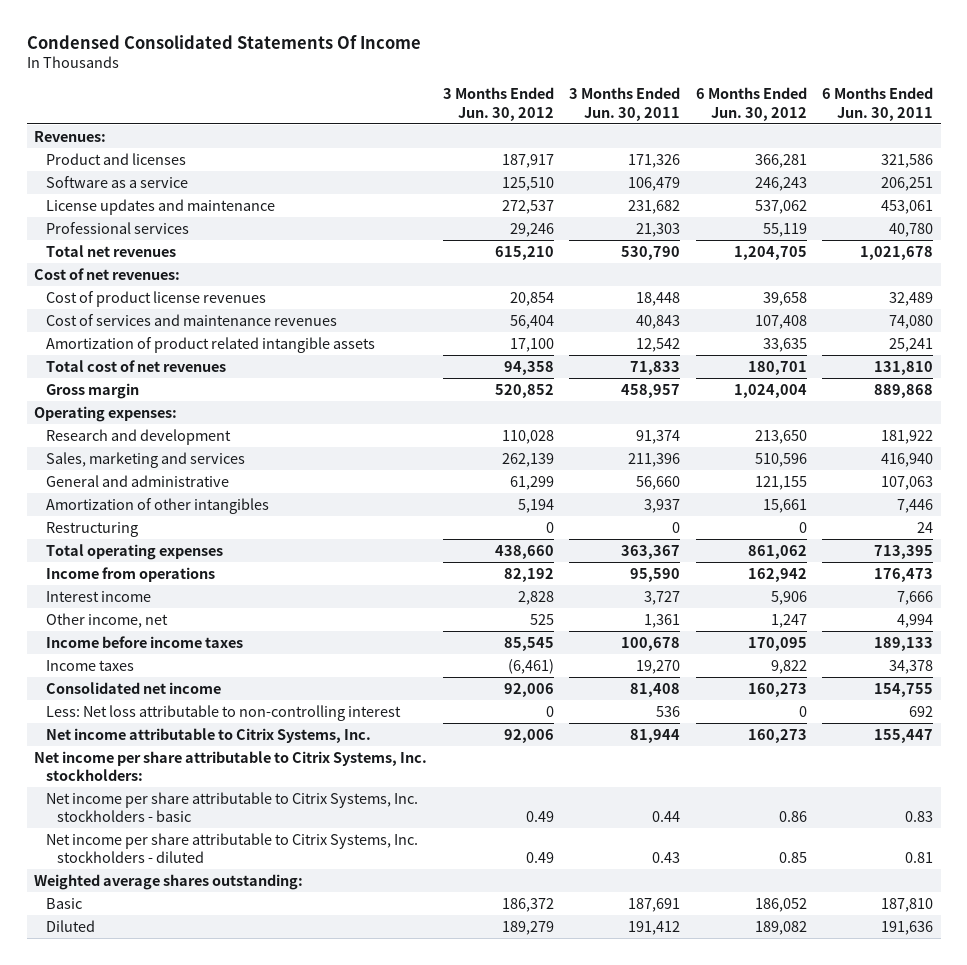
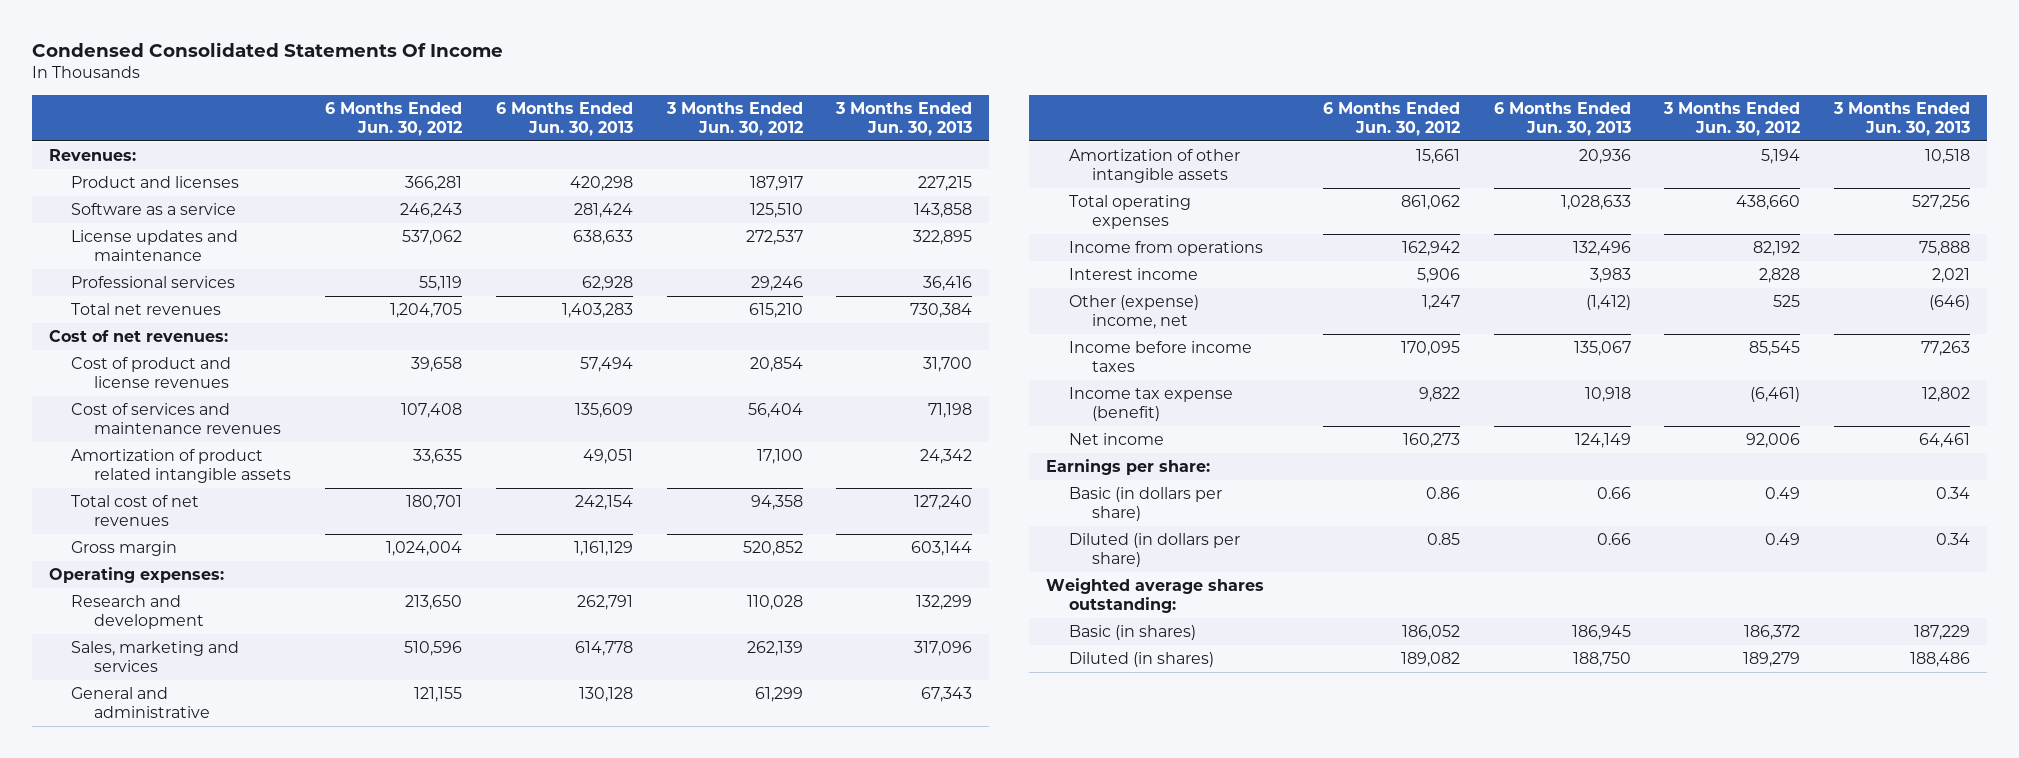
- | 3 Months Ended Jun. 30, 2012 | 3 Months Ended Jun. 30, 2011 | 6 Months Ended Jun. 30, 2012 | 6 Months Ended Jun. 30, 2011
+ | 6 Months Ended Jun. 30, 2012 | 6 Months Ended Jun. 30, 2013 | 3 Months Ended Jun. 30, 2012 | 3 Months Ended Jun. 30, 2013
- Cost of product license revenues | 20,854 | 18,448 | 39,658 | 32,489
+ Cost of product and license revenues | 39,658 | 57,494 | 20,854 | 31,700
- Amortization of other intangibles | 5,194 | 3,937 | 15,661 | 7,446
- Restructuring | 0 | 0 | 0 | 24
+ Amortization of other intangible assets | 15,661 | 20,936 | 5,194 | 10,518
- Other income, net | 525 | 1,361 | 1,247 | 4,994
+ Other (expense) income, net | 1,247 | (1,412) | 525 | (646)
- Income taxes | (6,461) | 19,270 | 9,822 | 34,378
- Consolidated net income | 92,006 | 81,408 | 160,273 | 154,755
- Less: Net loss attributable to non-controlling interest | 0 | 536 | 0 | 692
- Net income attributable to Citrix Systems, Inc. | 92,006 | 81,944 | 160,273 | 155,447
- Net income per share attributable to Citrix Systems, Inc. stockholders:
- Net income per share attributable to Citrix Systems, Inc. stockholders - basic | 0.49 | 0.44 | 0.86 | 0.83
- Net income per share attributable to Citrix Systems, Inc. stockholders - diluted | 0.49 | 0.43 | 0.85 | 0.81
+ Income tax expense (benefit) | 9,822 | 10,918 | (6,461) | 12,802
+ Net income | 160,273 | 124,149 | 92,006 | 64,461
+ Earnings per share:
+ Basic (in dollars per share) | 0.86 | 0.66 | 0.49 | 0.34
+ Diluted (in dollars per share) | 0.85 | 0.66 | 0.49 | 0.34
- Basic | 186,372 | 187,691 | 186,052 | 187,810
- Diluted | 189,279 | 191,412 | 189,082 | 191,636
+ Basic (in shares) | 186,052 | 186,945 | 186,372 | 187,229
+ Diluted (in shares) | 189,082 | 188,750 | 189,279 | 188,486

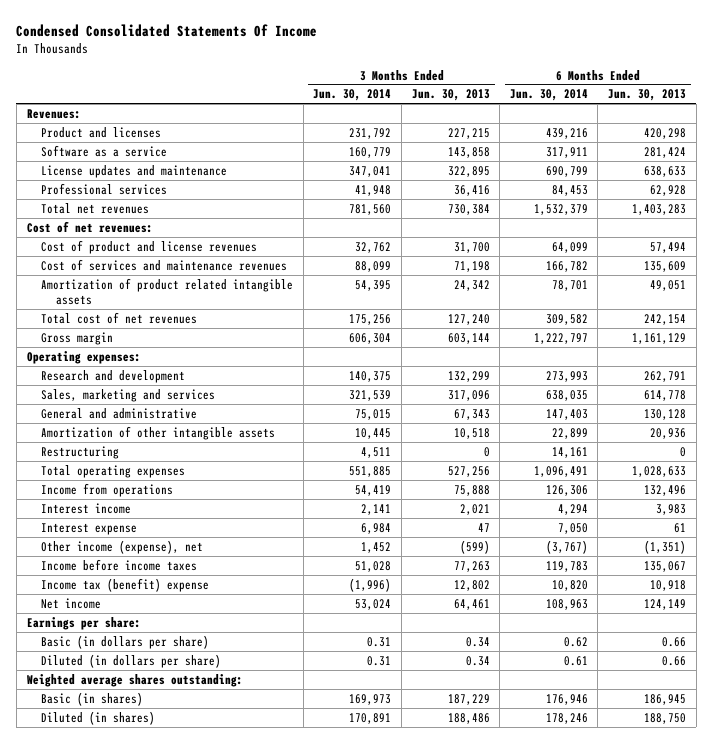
- | 6 Months Ended Jun. 30, 2012 | 6 Months Ended Jun. 30, 2013 | 3 Months Ended Jun. 30, 2012 | 3 Months Ended Jun. 30, 2013
+ | 3 Months Ended Jun. 30, 2014 | 3 Months Ended Jun. 30, 2013 | 6 Months Ended Jun. 30, 2014 | 6 Months Ended Jun. 30, 2013
+ Restructuring | 4,511 | 0 | 14,161 | 0
- Other (expense) income, net | 1,247 | (1,412) | 525 | (646)
+ Interest expense | 6,984 | 47 | 7,050 | 61
+ Other income (expense), net | 1,452 | (599) | (3,767) | (1,351)
- Income tax expense (benefit) | 9,822 | 10,918 | (6,461) | 12,802
+ Income tax (benefit) expense | (1,996) | 12,802 | 10,820 | 10,918

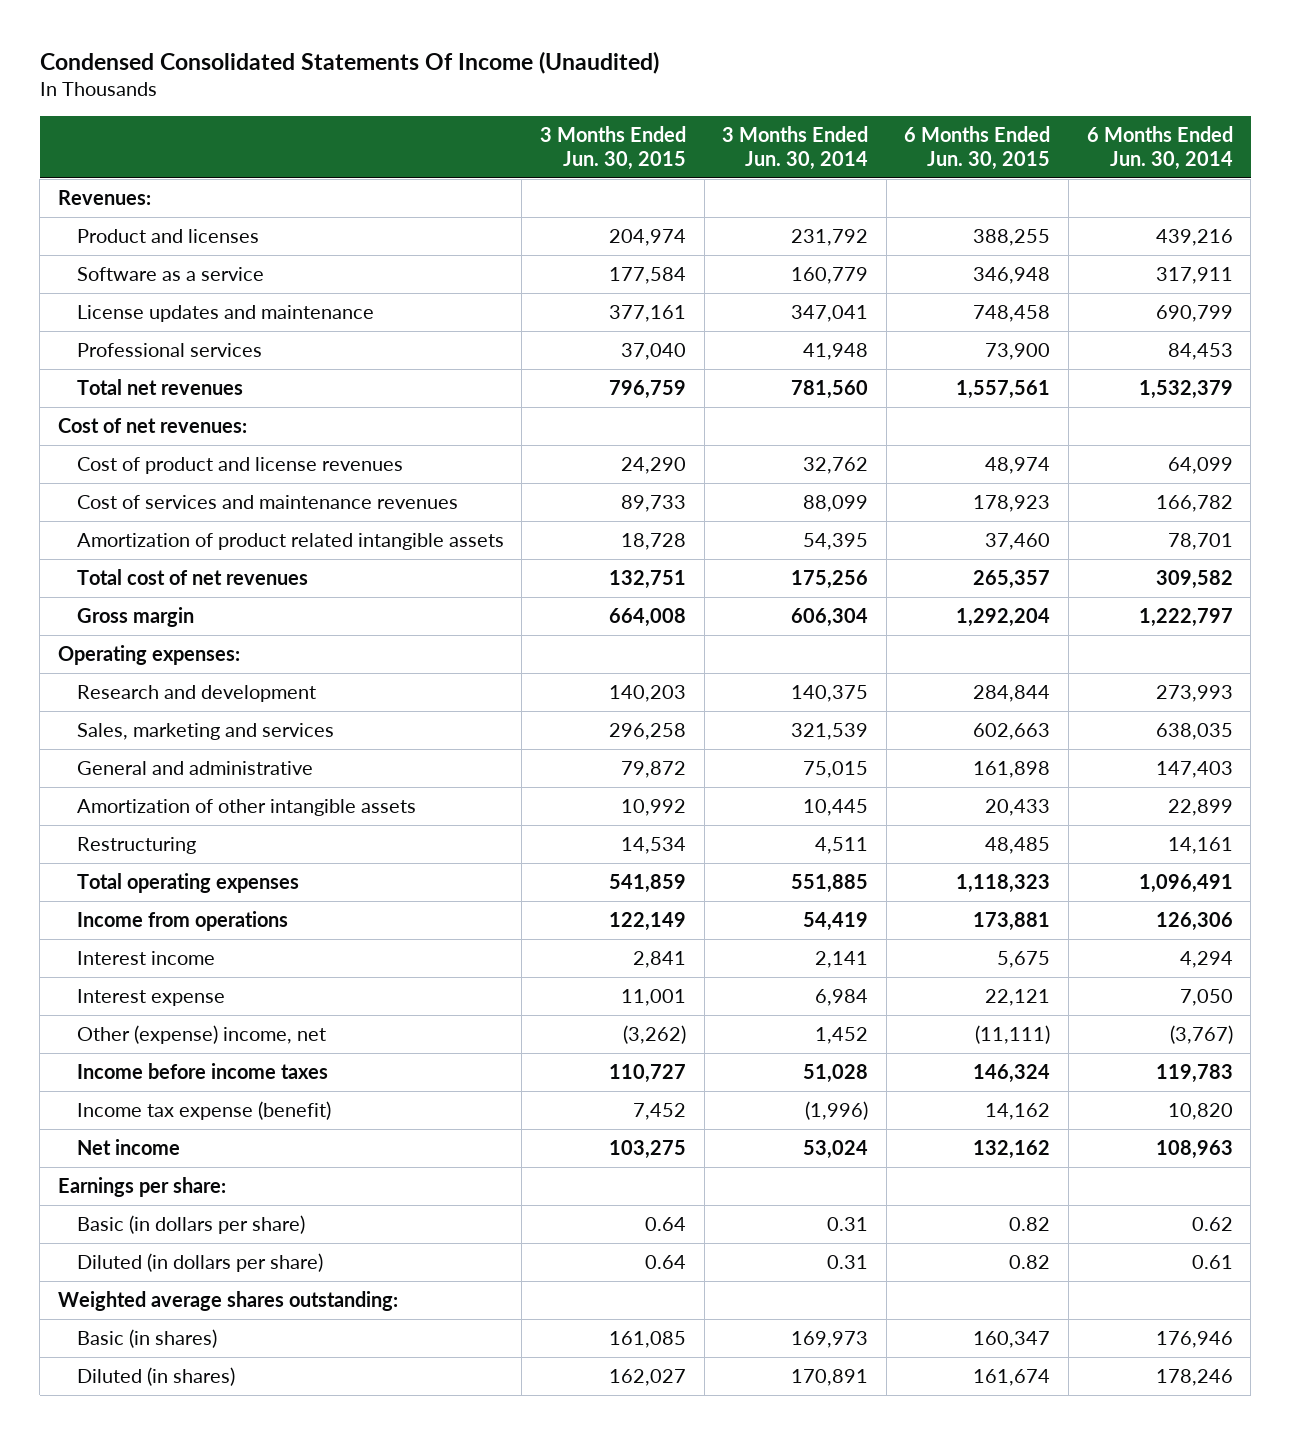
- Condensed Consolidated Statements Of Income
+ Condensed Consolidated Statements Of Income (Unaudited)
- | 3 Months Ended Jun. 30, 2014 | 3 Months Ended Jun. 30, 2013 | 6 Months Ended Jun. 30, 2014 | 6 Months Ended Jun. 30, 2013
+ | 3 Months Ended Jun. 30, 2015 | 3 Months Ended Jun. 30, 2014 | 6 Months Ended Jun. 30, 2015 | 6 Months Ended Jun. 30, 2014
- Other income (expense), net | 1,452 | (599) | (3,767) | (1,351)
+ Other (expense) income, net | (3,262) | 1,452 | (11,111) | (3,767)
- Income tax (benefit) expense | (1,996) | 12,802 | 10,820 | 10,918
+ Income tax expense (benefit) | 7,452 | (1,996) | 14,162 | 10,820

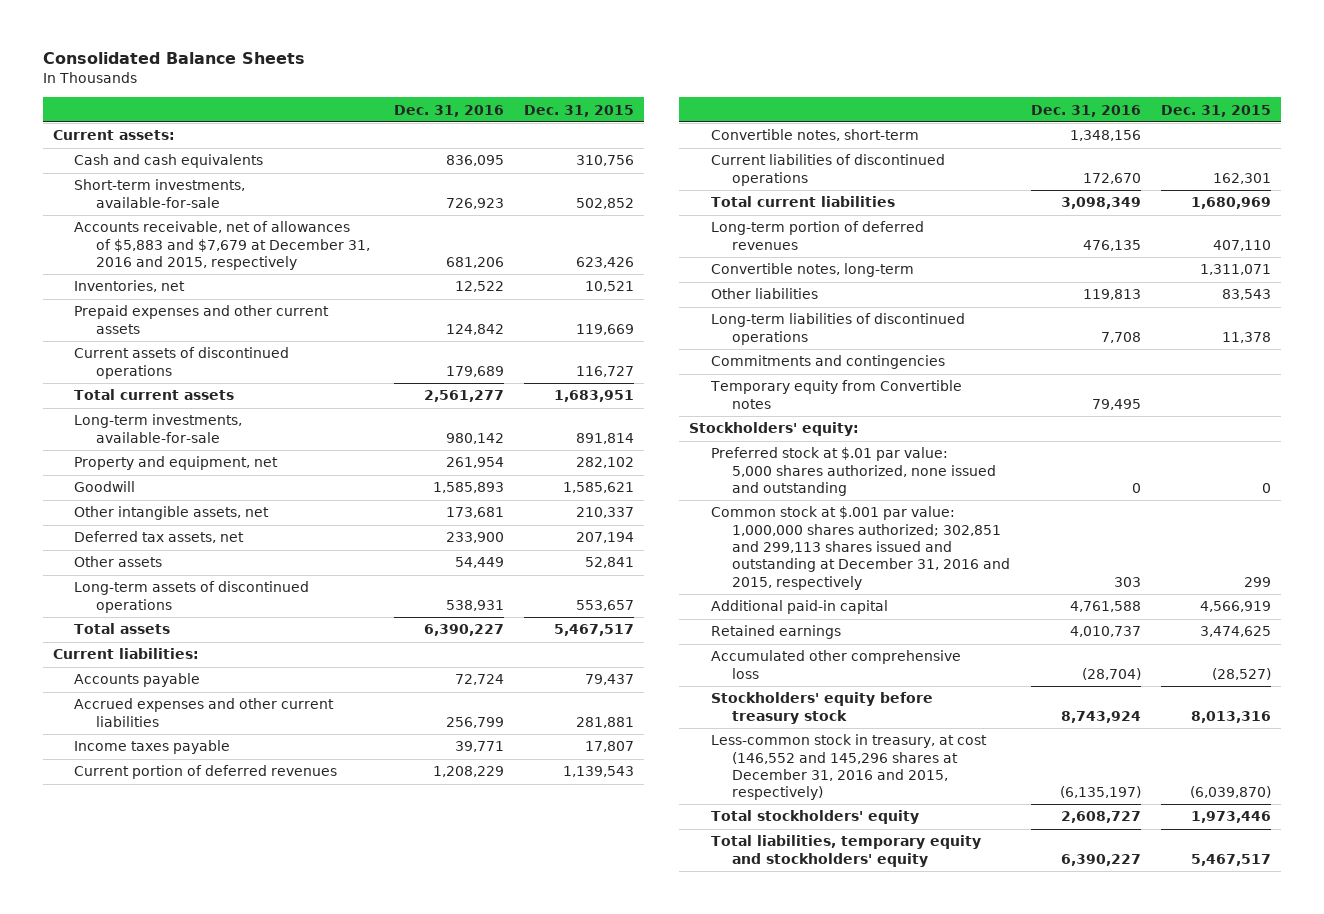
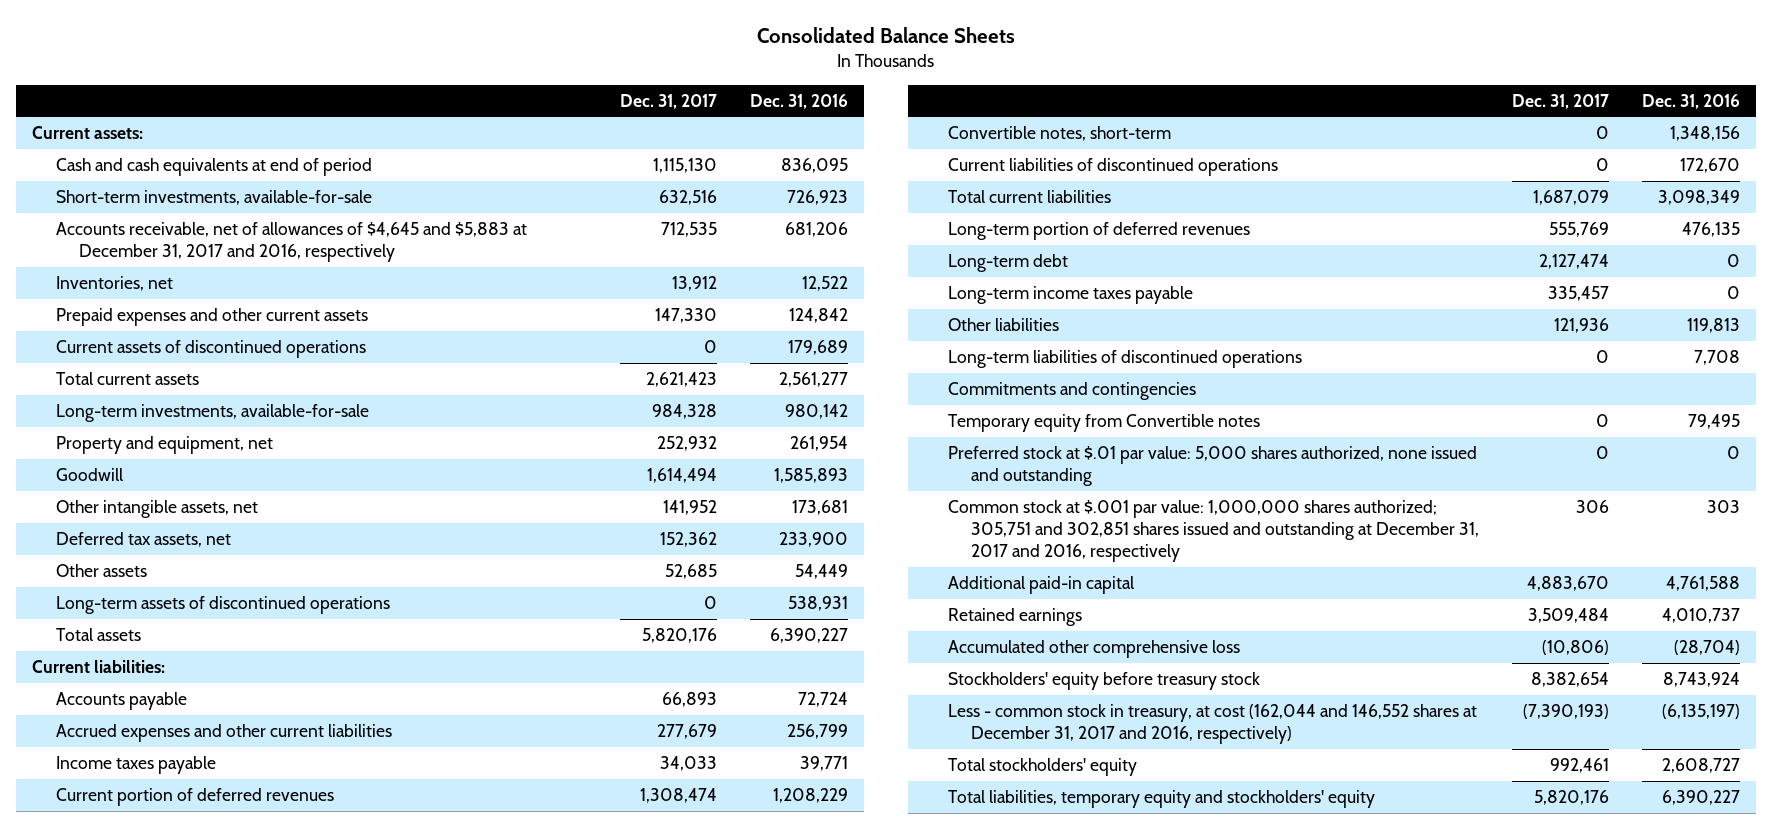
- | Dec. 31, 2016 | Dec. 31, 2015
+ | Dec. 31, 2017 | Dec. 31, 2016
- Cash and cash equivalents | 836,095 | 310,756
+ Cash and cash equivalents at end of period | 1,115,130 | 836,095
- Accounts receivable, net of allowances of $5,883 and $7,679 at December 31, 2016 and 2015, respectively | 681,206 | 623,426
+ Accounts receivable, net of allowances of $4,645 and $5,883 at December 31, 2017 and 2016, respectively | 712,535 | 681,206
- Convertible notes, long-term | | 1,311,071
+ Long-term debt | 2,127,474 | 0
+ Long-term income taxes payable | 335,457 | 0
- Stockholders' equity:
- Common stock at $.001 par value: 1,000,000 shares authorized; 302,851 and 299,113 shares issued and outstanding at December 31, 2016 and 2015, respectively | 303 | 299
+ Common stock at $.001 par value: 1,000,000 shares authorized; 305,751 and 302,851 shares issued and outstanding at December 31, 2017 and 2016, respectively | 306 | 303
- Less-common stock in treasury, at cost (146,552 and 145,296 shares at December 31, 2016 and 2015, respectively) | (6,135,197) | (6,039,870)
+ Less - common stock in treasury, at cost (162,044 and 146,552 shares at December 31, 2017 and 2016, respectively) | (7,390,193) | (6,135,197)

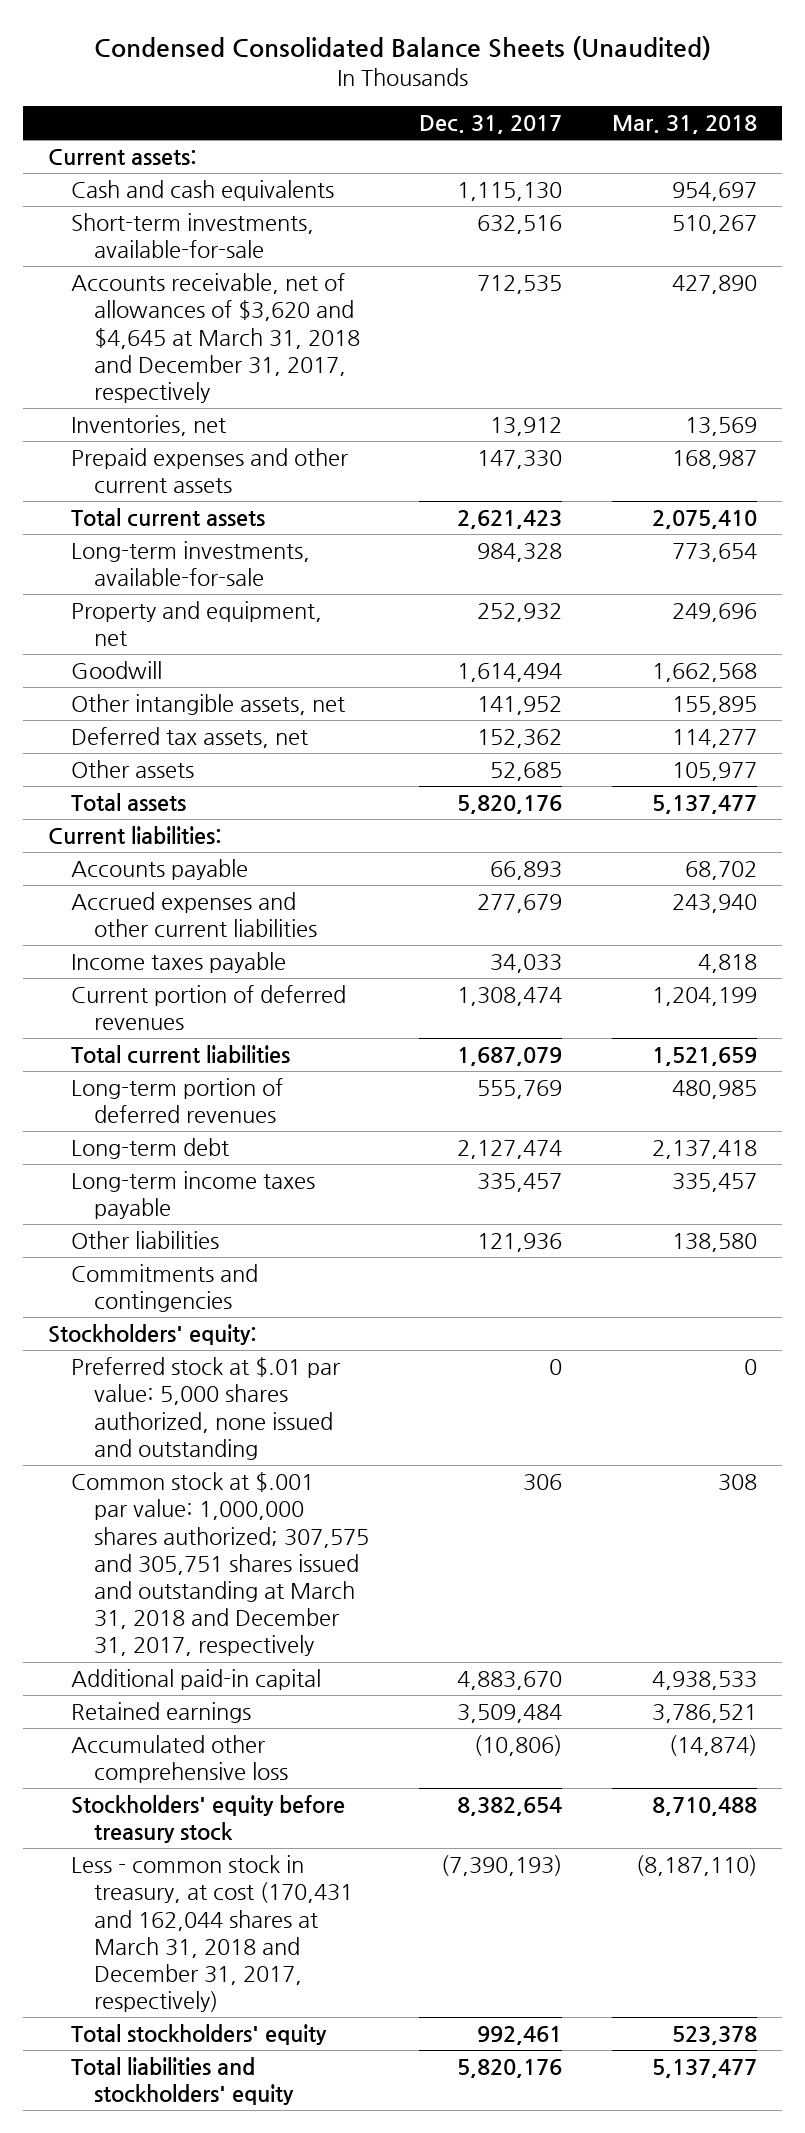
- Consolidated Balance Sheets
+ Condensed Consolidated Balance Sheets (Unaudited)
- | Dec. 31, 2017 | Dec. 31, 2016
+ | Dec. 31, 2017 | Mar. 31, 2018
- Cash and cash equivalents at end of period | 1,115,130 | 836,095
+ Cash and cash equivalents | 1,115,130 | 954,697
- Accounts receivable, net of allowances of $4,645 and $5,883 at December 31, 2017 and 2016, respectively | 712,535 | 681,206
+ Accounts receivable, net of allowances of $3,620 and $4,645 at March 31, 2018 and December 31, 2017, respectively | 712,535 | 427,890
- Current assets of discontinued operations | 0 | 179,689
- Long-term assets of discontinued operations | 0 | 538,931
- Convertible notes, short-term | 0 | 1,348,156
- Current liabilities of discontinued operations | 0 | 172,670
- Long-term liabilities of discontinued operations | 0 | 7,708
- Temporary equity from Convertible notes | 0 | 79,495
+ Stockholders' equity:
- Common stock at $.001 par value: 1,000,000 shares authorized; 305,751 and 302,851 shares issued and outstanding at December 31, 2017 and 2016, respectively | 306 | 303
+ Common stock at $.001 par value: 1,000,000 shares authorized; 307,575 and 305,751 shares issued and outstanding at March 31, 2018 and December 31, 2017, respectively | 306 | 308
- Less - common stock in treasury, at cost (162,044 and 146,552 shares at December 31, 2017 and 2016, respectively) | (7,390,193) | (6,135,197)
+ Less - common stock in treasury, at cost (170,431 and 162,044 shares at March 31, 2018 and December 31, 2017, respectively) | (7,390,193) | (8,187,110)
- Total liabilities, temporary equity and stockholders' equity | 5,820,176 | 6,390,227
+ Total liabilities and stockholders' equity | 5,820,176 | 5,137,477

